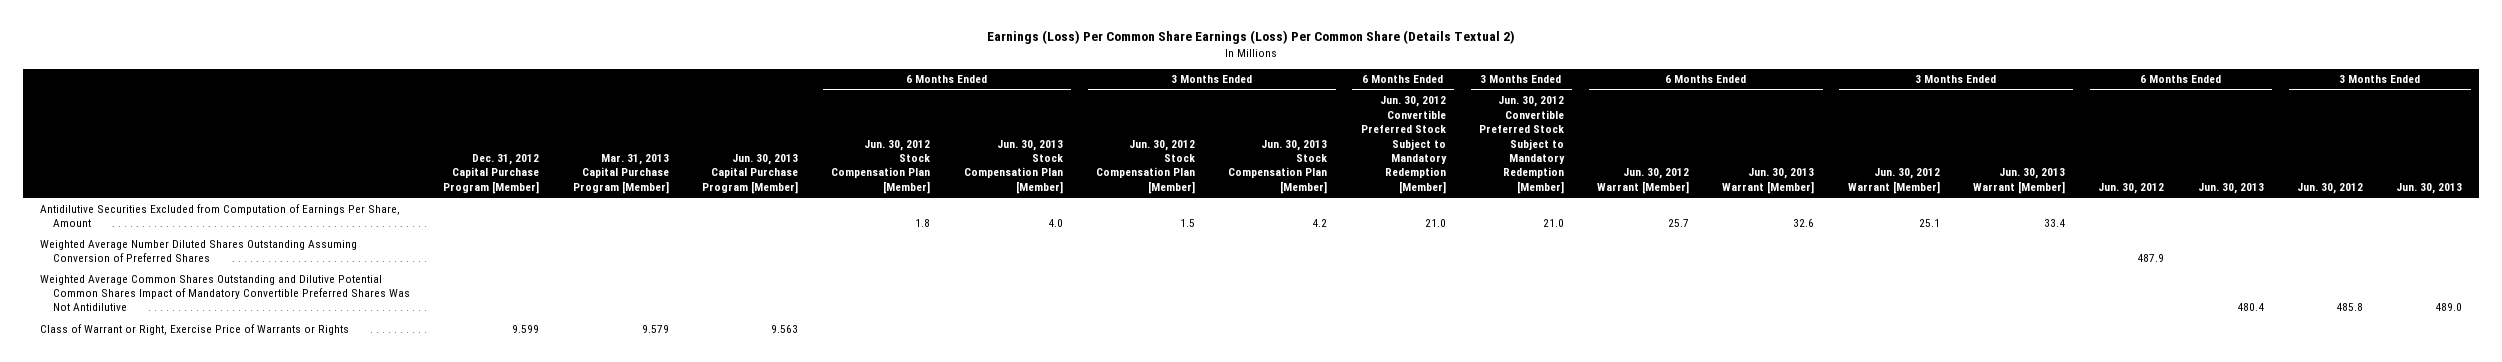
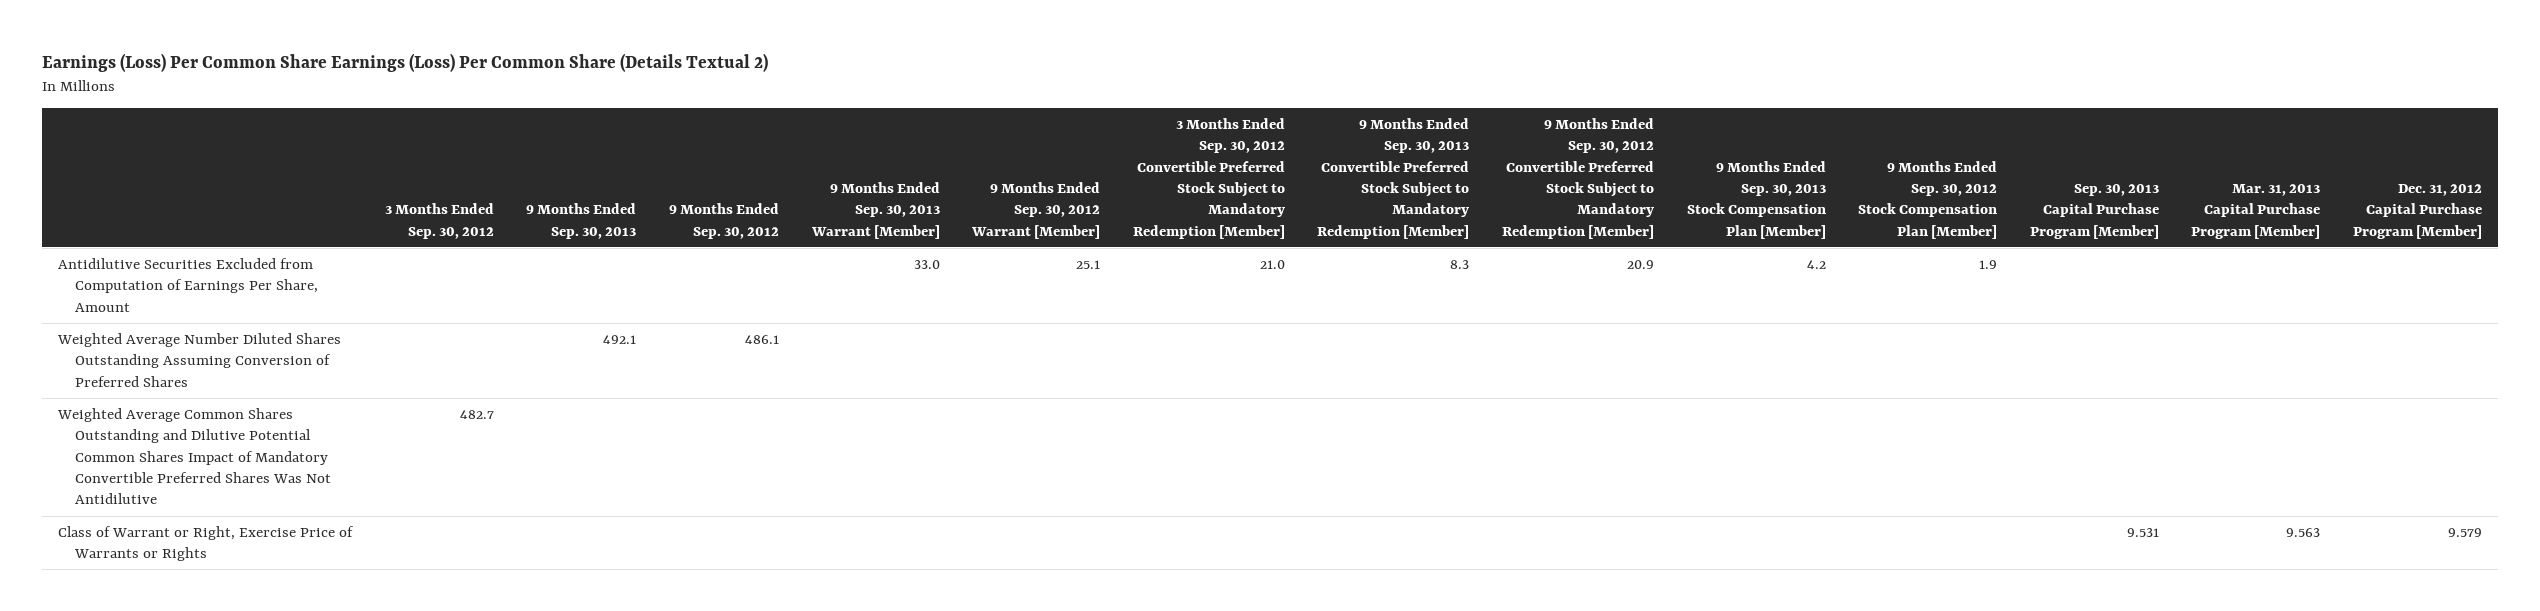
- | Dec. 31, 2012 Capital Purchase Program [Member] | Mar. 31, 2013 Capital Purchase Program [Member] | Jun. 30, 2013 Capital Purchase Program [Member] | 6 Months Ended Jun. 30, 2012 Stock Compensation Plan [Member] | 6 Months Ended Jun. 30, 2013 Stock Compensation Plan [Member] | 3 Months Ended Jun. 30, 2012 Stock Compensation Plan [Member] | 3 Months Ended Jun. 30, 2013 Stock Compensation Plan [Member] | 6 Months Ended Jun. 30, 2012 Convertible Preferred Stock Subject to Mandatory Redemption [Member] | 3 Months Ended Jun. 30, 2012 Convertible Preferred Stock Subject to Mandatory Redemption [Member] | 6 Months Ended Jun. 30, 2012 Warrant [Member] | 6 Months Ended Jun. 30, 2013 Warrant [Member] | 3 Months Ended Jun. 30, 2012 Warrant [Member] | 3 Months Ended Jun. 30, 2013 Warrant [Member] | 6 Months Ended Jun. 30, 2012 | 6 Months Ended Jun. 30, 2013 | 3 Months Ended Jun. 30, 2012 | 3 Months Ended Jun. 30, 2013
+ | 3 Months Ended Sep. 30, 2012 | 9 Months Ended Sep. 30, 2013 | 9 Months Ended Sep. 30, 2012 | 9 Months Ended Sep. 30, 2013 Warrant [Member] | 9 Months Ended Sep. 30, 2012 Warrant [Member] | 3 Months Ended Sep. 30, 2012 Convertible Preferred Stock Subject to Mandatory Redemption [Member] | 9 Months Ended Sep. 30, 2013 Convertible Preferred Stock Subject to Mandatory Redemption [Member] | 9 Months Ended Sep. 30, 2012 Convertible Preferred Stock Subject to Mandatory Redemption [Member] | 9 Months Ended Sep. 30, 2013 Stock Compensation Plan [Member] | 9 Months Ended Sep. 30, 2012 Stock Compensation Plan [Member] | Sep. 30, 2013 Capital Purchase Program [Member] | Mar. 31, 2013 Capital Purchase Program [Member] | Dec. 31, 2012 Capital Purchase Program [Member]
- Class of Warrant or Right, Exercise Price of Warrants or Rights | 9.599 | 9.579 | 9.563 | | | | | | | | | | | | | |
+ Class of Warrant or Right, Exercise Price of Warrants or Rights | | | | | | | | | | | 9.531 | 9.563 | 9.579

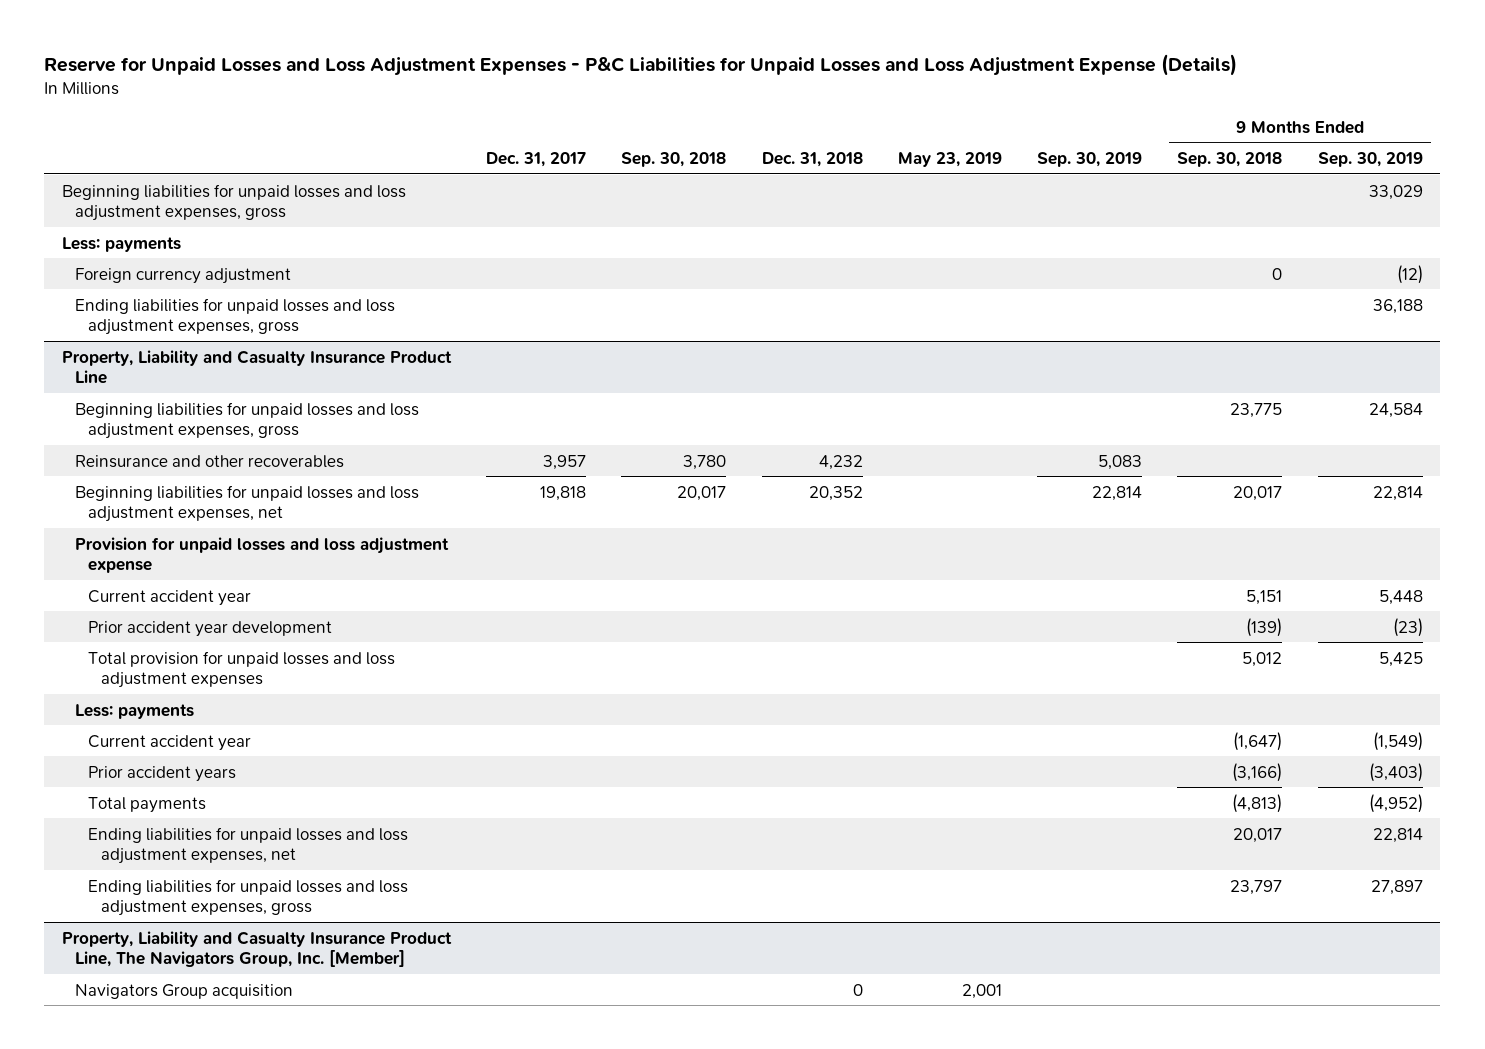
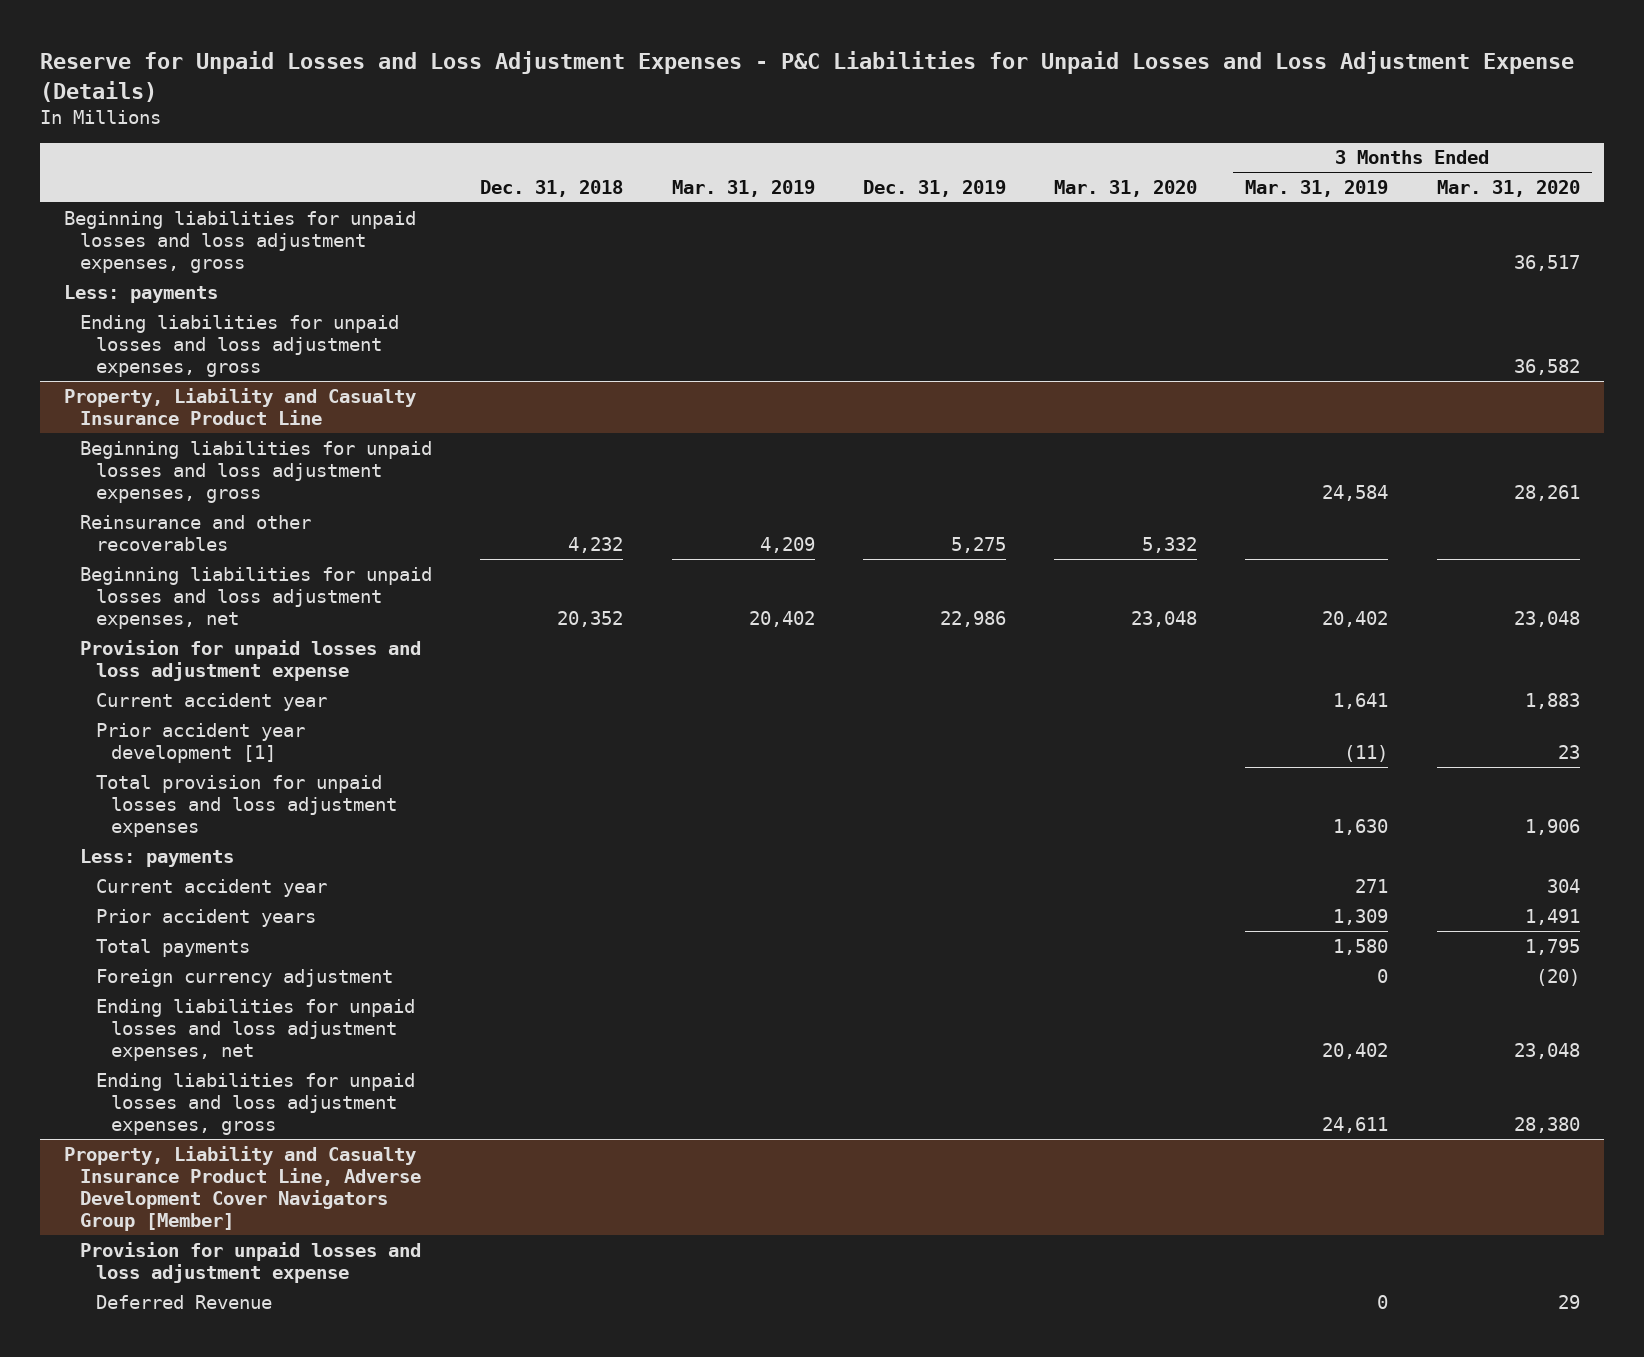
- | Dec. 31, 2017 | Sep. 30, 2018 | Dec. 31, 2018 | May 23, 2019 | Sep. 30, 2019 | 9 Months Ended Sep. 30, 2018 | 9 Months Ended Sep. 30, 2019
+ | Dec. 31, 2018 | Mar. 31, 2019 | Dec. 31, 2019 | Mar. 31, 2020 | 3 Months Ended Mar. 31, 2019 | 3 Months Ended Mar. 31, 2020
- Foreign currency adjustment | | | | | | 0 | (12)
@ Property, Liability and Casualty Insurance Product Line
- Prior accident year development | | | | | | (139) | (23)
+ Prior accident year development [1] | | | | | (11) | 23
+ Foreign currency adjustment | | | | | 0 | (20)
- Property, Liability and Casualty Insurance Product Line, The Navigators Group, Inc. [Member]
- Navigators Group acquisition | | | 0 | 2,001 | | |
+ Property, Liability and Casualty Insurance Product Line, Adverse Development Cover Navigators Group [Member]
+ Provision for unpaid losses and loss adjustment expense
+ Deferred Revenue | | | | | 0 | 29

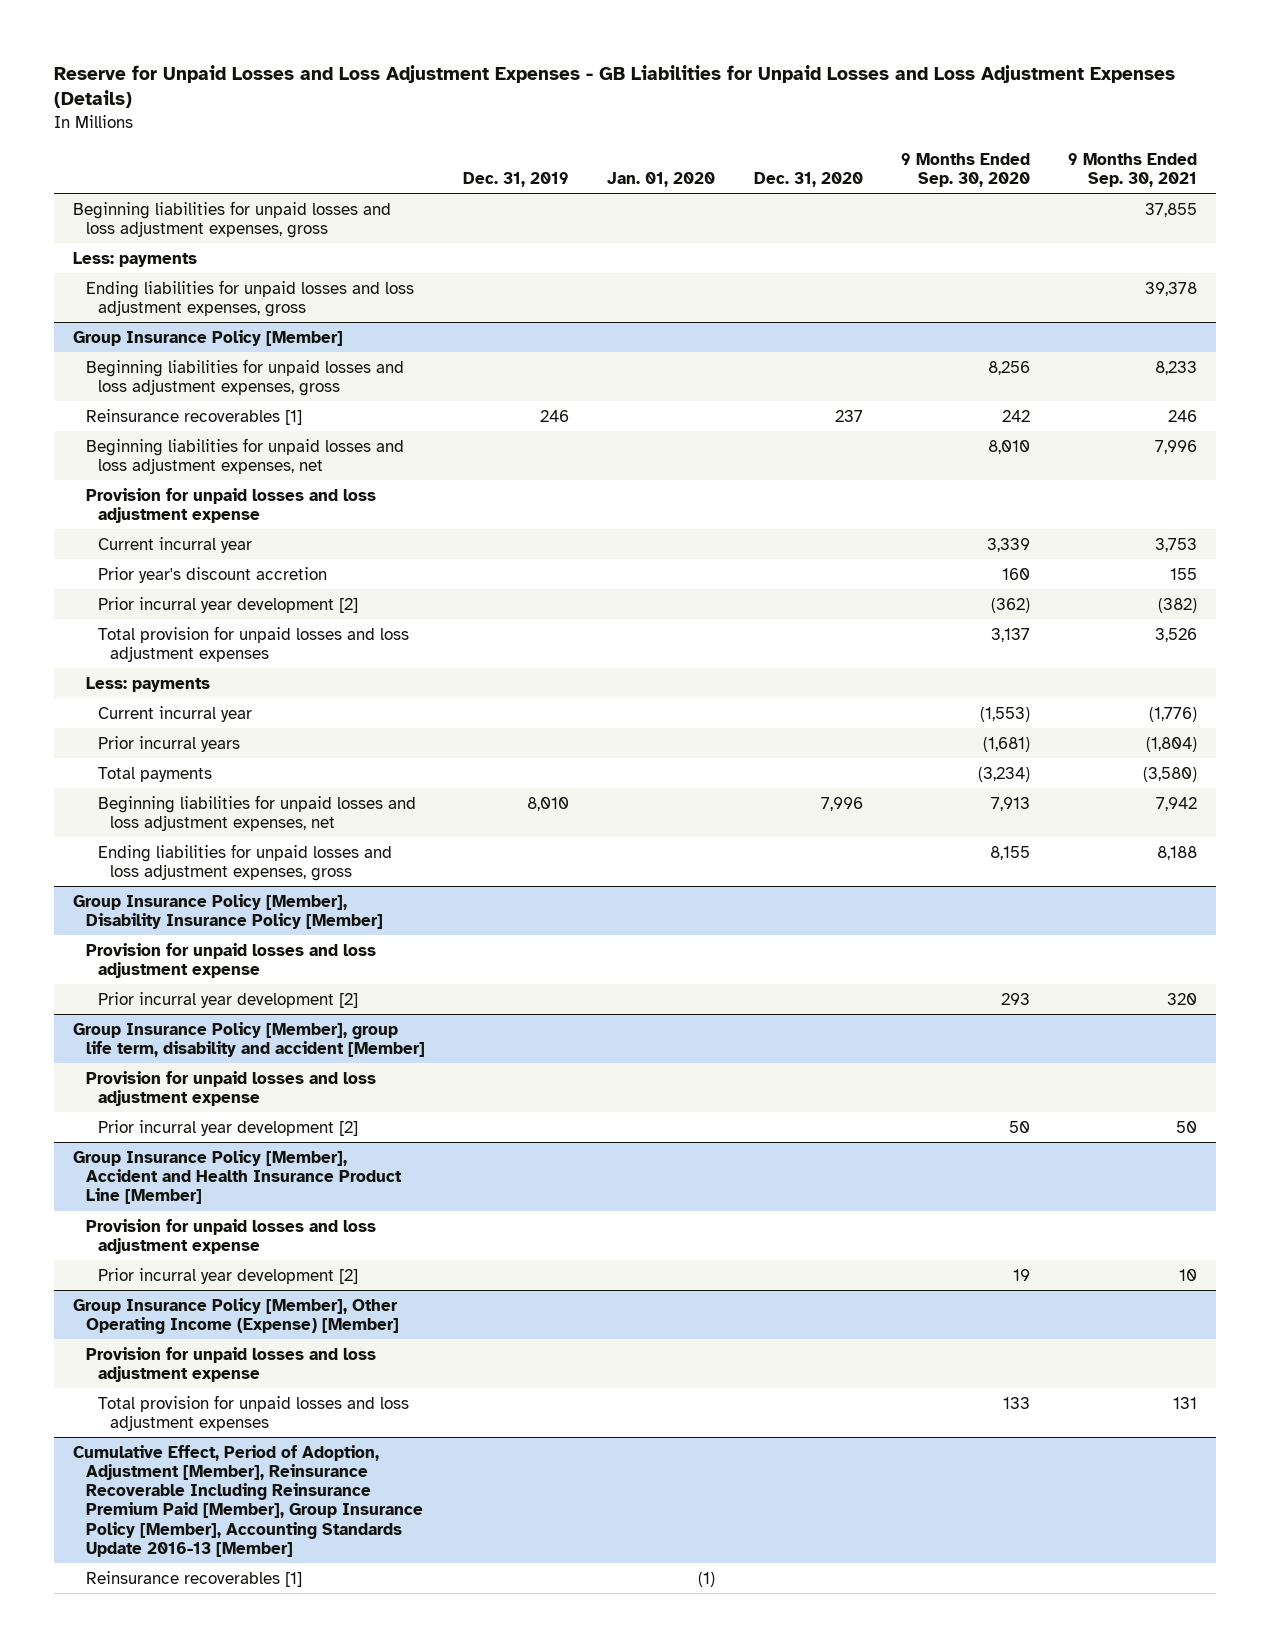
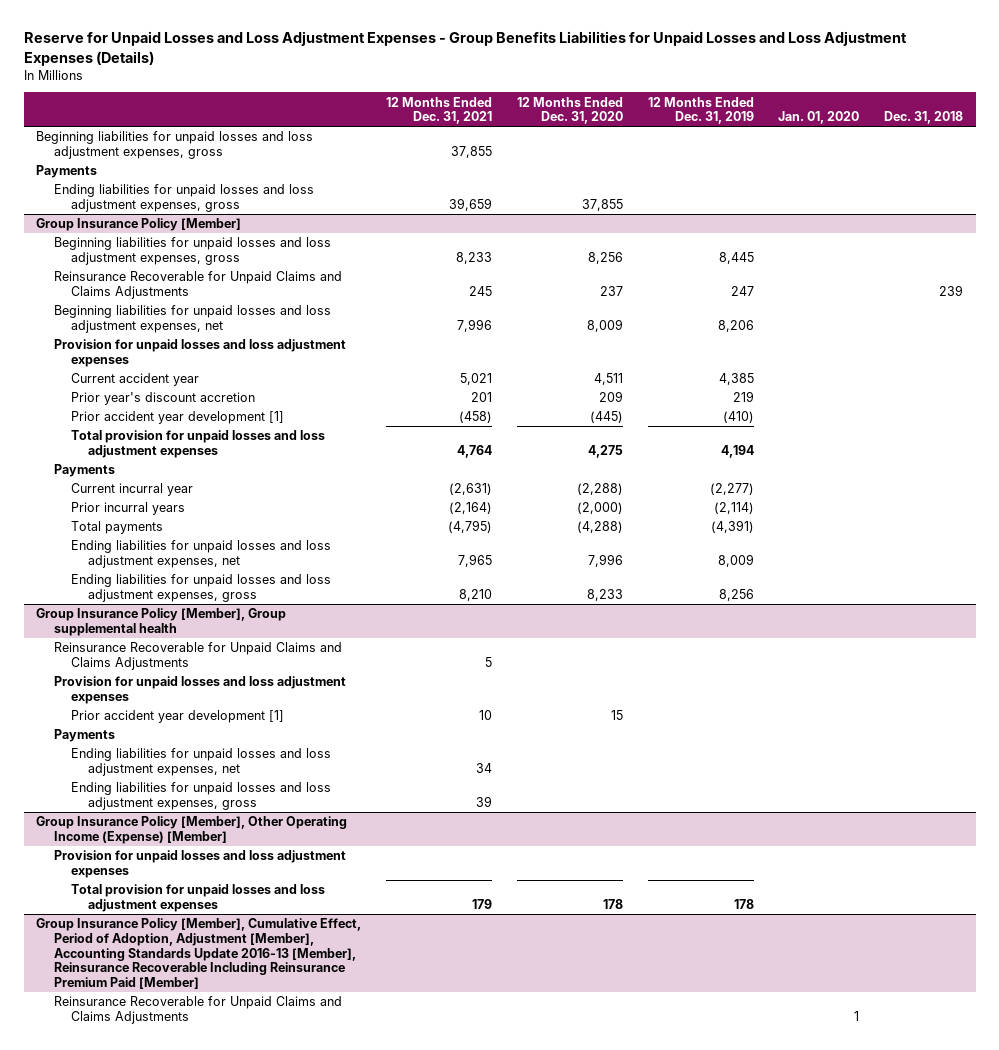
- Reserve for Unpaid Losses and Loss Adjustment Expenses - GB Liabilities for Unpaid Losses and Loss Adjustment Expenses (Details)
+ Reserve for Unpaid Losses and Loss Adjustment Expenses - Group Benefits Liabilities for Unpaid Losses and Loss Adjustment Expenses (Details)
- | Dec. 31, 2019 | Jan. 01, 2020 | Dec. 31, 2020 | 9 Months Ended Sep. 30, 2020 | 9 Months Ended Sep. 30, 2021
+ | 12 Months Ended Dec. 31, 2021 | 12 Months Ended Dec. 31, 2020 | 12 Months Ended Dec. 31, 2019 | Jan. 01, 2020 | Dec. 31, 2018
- Less: payments
+ Payments
@ Group Insurance Policy [Member]
- Reinsurance recoverables [1] | 246 | | 237 | 242 | 246
+ Reinsurance Recoverable for Unpaid Claims and Claims Adjustments | 245 | 237 | 247 | | 239
- Provision for unpaid losses and loss adjustment expense
- Current incurral year | | | | 3,339 | 3,753
+ Provision for unpaid losses and loss adjustment expenses
+ Current accident year | 5,021 | 4,511 | 4,385 | |
- Prior incurral year development [2] | | | | (362) | (382)
+ Prior accident year development [1] | (458) | (445) | (410) | |
- Less: payments
+ Payments
- Beginning liabilities for unpaid losses and loss adjustment expenses, net | 8,010 | | 7,996 | 7,913 | 7,942
+ Ending liabilities for unpaid losses and loss adjustment expenses, net | 7,965 | 7,996 | 8,009 | |
- Group Insurance Policy [Member], Disability Insurance Policy [Member]
- Provision for unpaid losses and loss adjustment expense
- Prior incurral year development [2] | | | | 293 | 320
- Group Insurance Policy [Member], group life term, disability and accident [Member]
- Provision for unpaid losses and loss adjustment expense
- Prior incurral year development [2] | | | | 50 | 50
- Group Insurance Policy [Member], Accident and Health Insurance Product Line [Member]
- Provision for unpaid losses and loss adjustment expense
- Prior incurral year development [2] | | | | 19 | 10
+ Group Insurance Policy [Member], Group supplemental health
+ Reinsurance Recoverable for Unpaid Claims and Claims Adjustments | 5 | | | |
+ Provision for unpaid losses and loss adjustment expenses
+ Prior accident year development [1] | 10 | 15 | | |
+ Payments
+ Ending liabilities for unpaid losses and loss adjustment expenses, net | 34 | | | |
+ Ending liabilities for unpaid losses and loss adjustment expenses, gross | 39 | | | |
@ Group Insurance Policy [Member], Other Operating Income (Expense) [Member]
- Provision for unpaid losses and loss adjustment expense
+ Provision for unpaid losses and loss adjustment expenses
- Cumulative Effect, Period of Adoption, Adjustment [Member], Reinsurance Recoverable Including Reinsurance Premium Paid [Member], Group Insurance Policy [Member], Accounting Standards Update 2016-13 [Member]
- Reinsurance recoverables [1] | | (1) | | |
+ Group Insurance Policy [Member], Cumulative Effect, Period of Adoption, Adjustment [Member], Accounting Standards Update 2016-13 [Member], Reinsurance Recoverable Including Reinsurance Premium Paid [Member]
+ Reinsurance Recoverable for Unpaid Claims and Claims Adjustments | | | | 1 |

